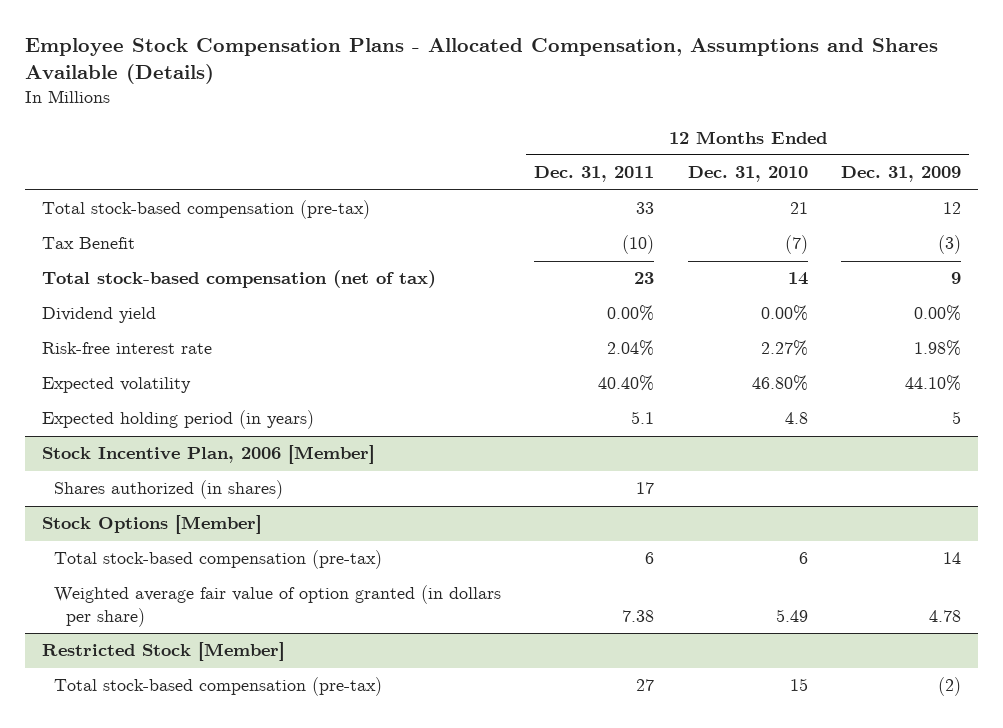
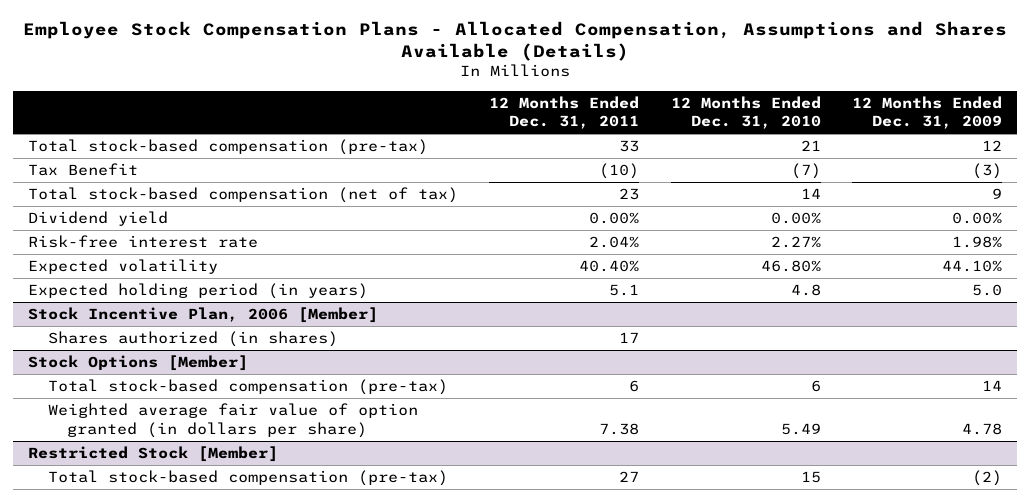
- Expected holding period (in years) | 5.1 | 4.8 | 5
+ Expected holding period (in years) | 5.1 | 4.8 | 5.0

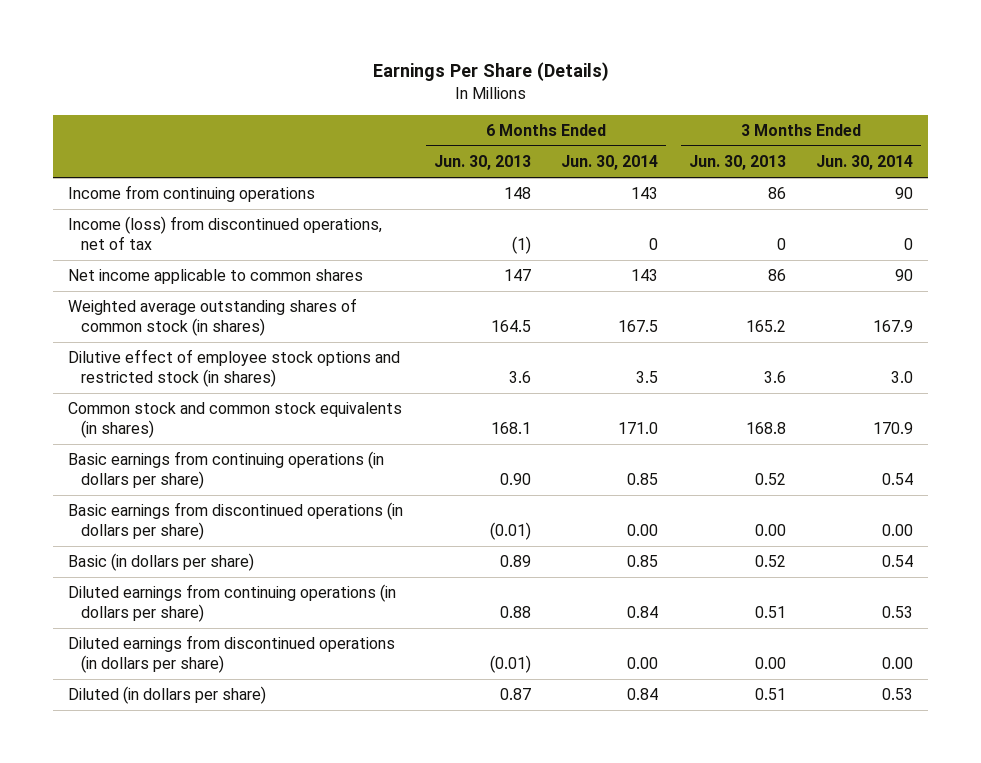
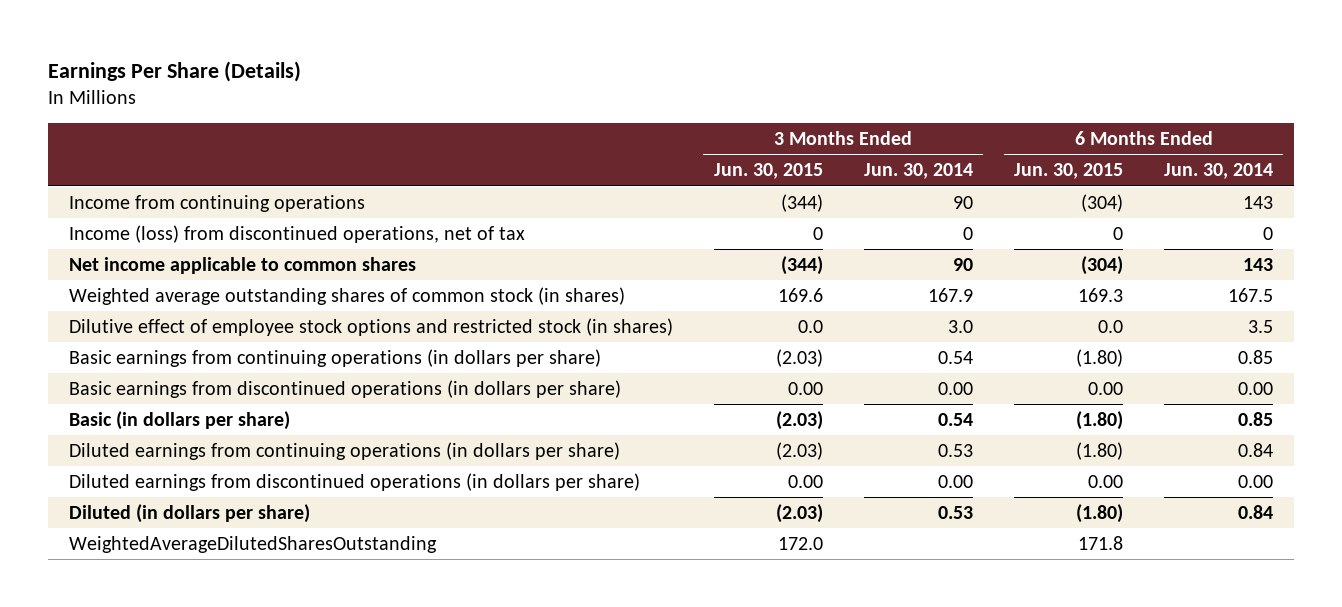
- | 6 Months Ended Jun. 30, 2013 | 6 Months Ended Jun. 30, 2014 | 3 Months Ended Jun. 30, 2013 | 3 Months Ended Jun. 30, 2014
+ | 3 Months Ended Jun. 30, 2015 | 3 Months Ended Jun. 30, 2014 | 6 Months Ended Jun. 30, 2015 | 6 Months Ended Jun. 30, 2014
- Common stock and common stock equivalents (in shares) | 168.1 | 171.0 | 168.8 | 170.9
+ WeightedAverageDilutedSharesOutstanding | 172.0 | | 171.8 |

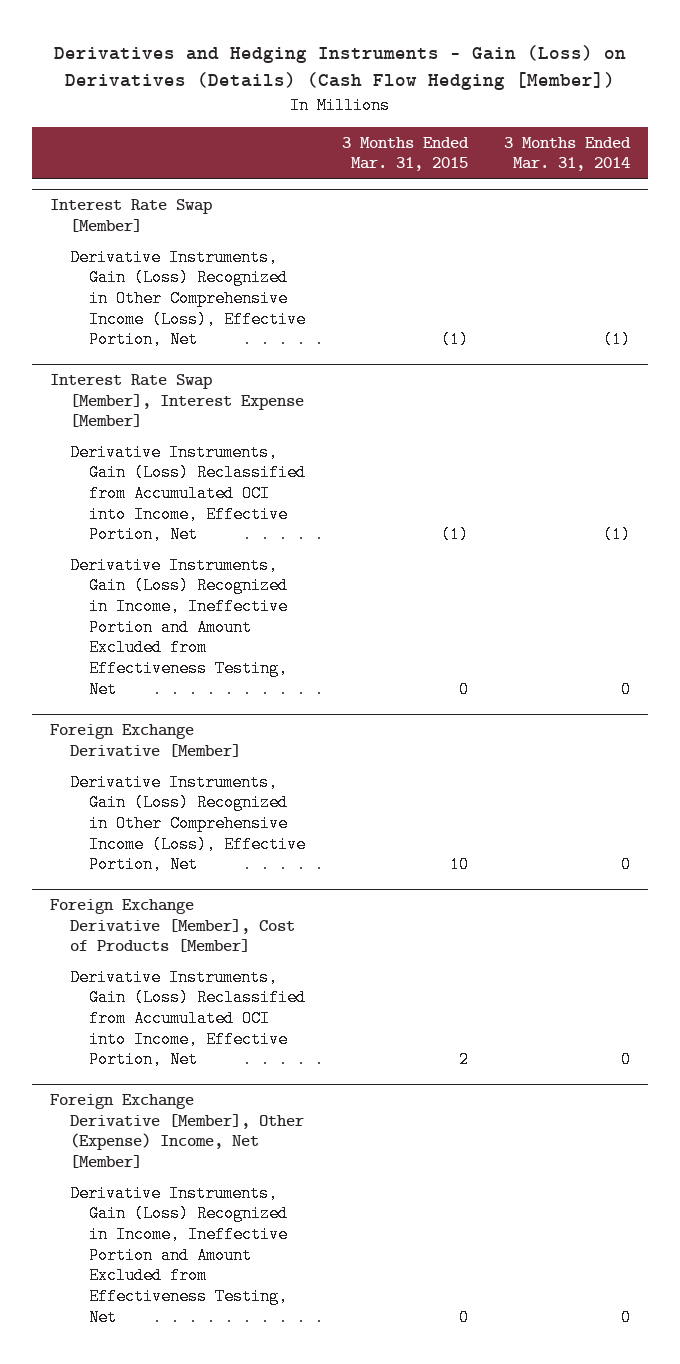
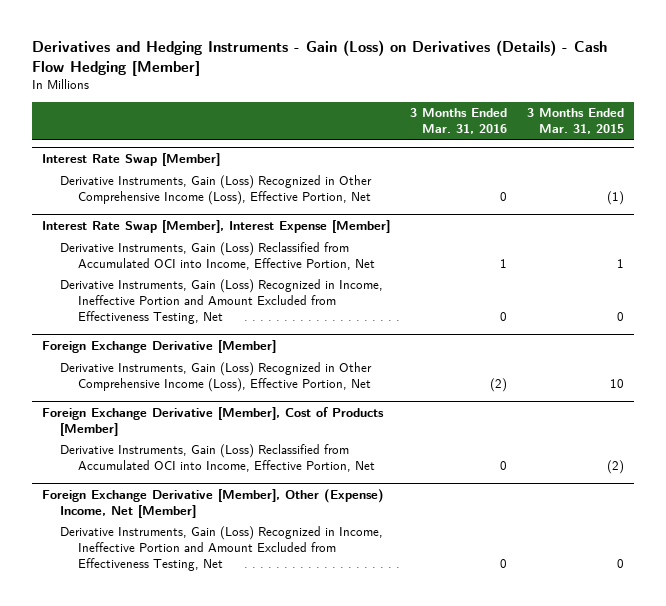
- Derivatives and Hedging Instruments - Gain (Loss) on Derivatives (Details) (Cash Flow Hedging [Member])
+ Derivatives and Hedging Instruments - Gain (Loss) on Derivatives (Details) - Cash Flow Hedging [Member]
- | 3 Months Ended Mar. 31, 2015 | 3 Months Ended Mar. 31, 2014
+ | 3 Months Ended Mar. 31, 2016 | 3 Months Ended Mar. 31, 2015
@ Interest Rate Swap [Member], Interest Expense [Member]
- Derivative Instruments, Gain (Loss) Reclassified from Accumulated OCI into Income, Effective Portion, Net | (1) | (1)
+ Derivative Instruments, Gain (Loss) Reclassified from Accumulated OCI into Income, Effective Portion, Net | 1 | 1
@ Foreign Exchange Derivative [Member], Cost of Products [Member]
- Derivative Instruments, Gain (Loss) Reclassified from Accumulated OCI into Income, Effective Portion, Net | 2 | 0
+ Derivative Instruments, Gain (Loss) Reclassified from Accumulated OCI into Income, Effective Portion, Net | 0 | (2)

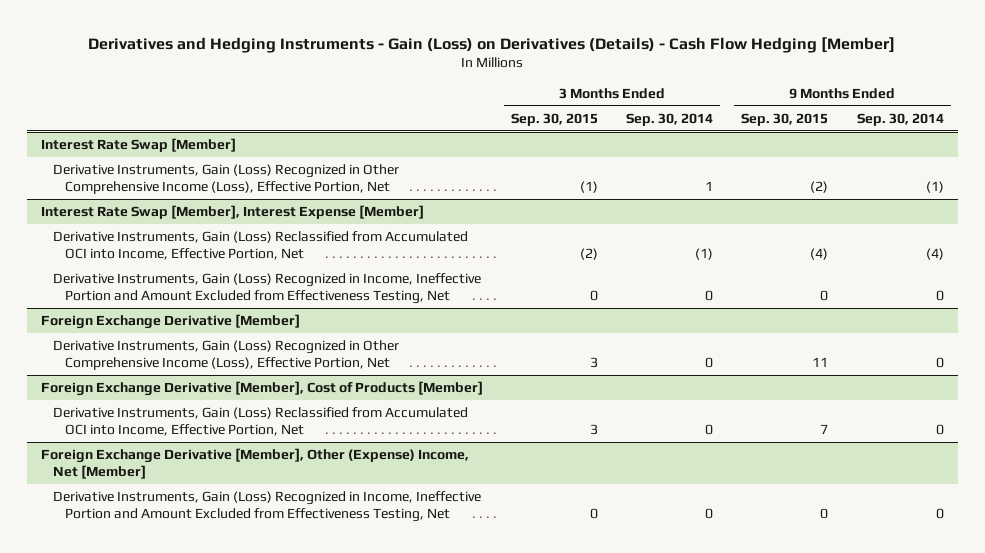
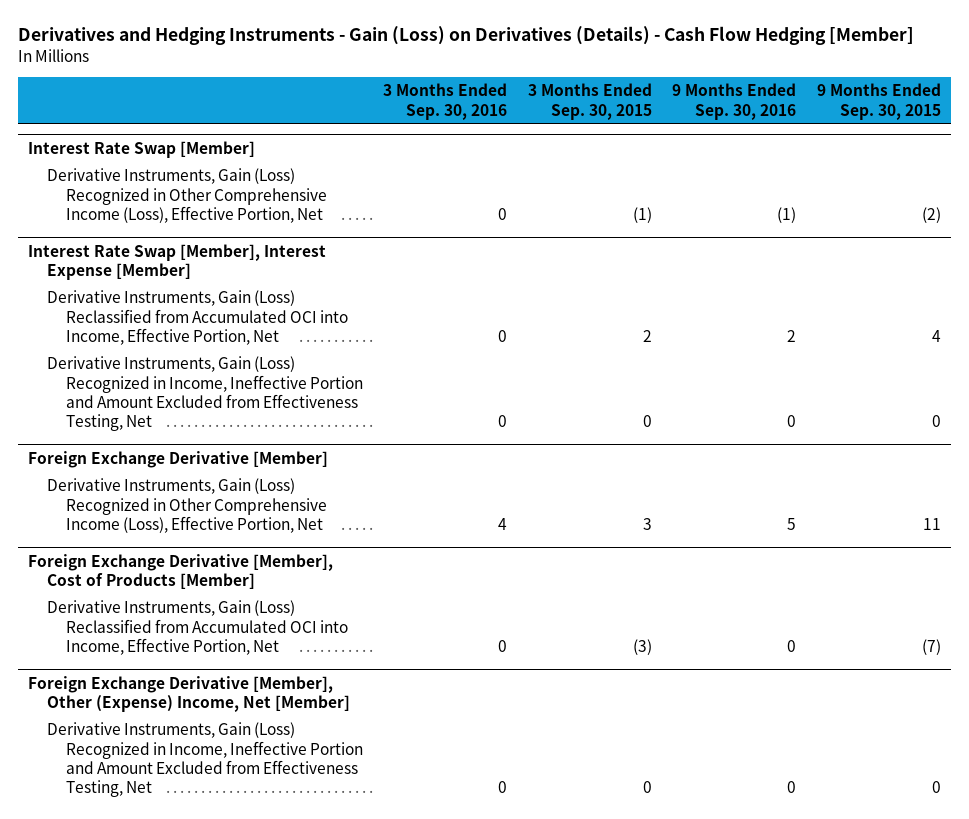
- | 3 Months Ended Sep. 30, 2015 | 3 Months Ended Sep. 30, 2014 | 9 Months Ended Sep. 30, 2015 | 9 Months Ended Sep. 30, 2014
+ | 3 Months Ended Sep. 30, 2016 | 3 Months Ended Sep. 30, 2015 | 9 Months Ended Sep. 30, 2016 | 9 Months Ended Sep. 30, 2015
@ Interest Rate Swap [Member], Interest Expense [Member]
- Derivative Instruments, Gain (Loss) Reclassified from Accumulated OCI into Income, Effective Portion, Net | (2) | (1) | (4) | (4)
+ Derivative Instruments, Gain (Loss) Reclassified from Accumulated OCI into Income, Effective Portion, Net | 0 | 2 | 2 | 4
@ Foreign Exchange Derivative [Member], Cost of Products [Member]
- Derivative Instruments, Gain (Loss) Reclassified from Accumulated OCI into Income, Effective Portion, Net | 3 | 0 | 7 | 0
+ Derivative Instruments, Gain (Loss) Reclassified from Accumulated OCI into Income, Effective Portion, Net | 0 | (3) | 0 | (7)

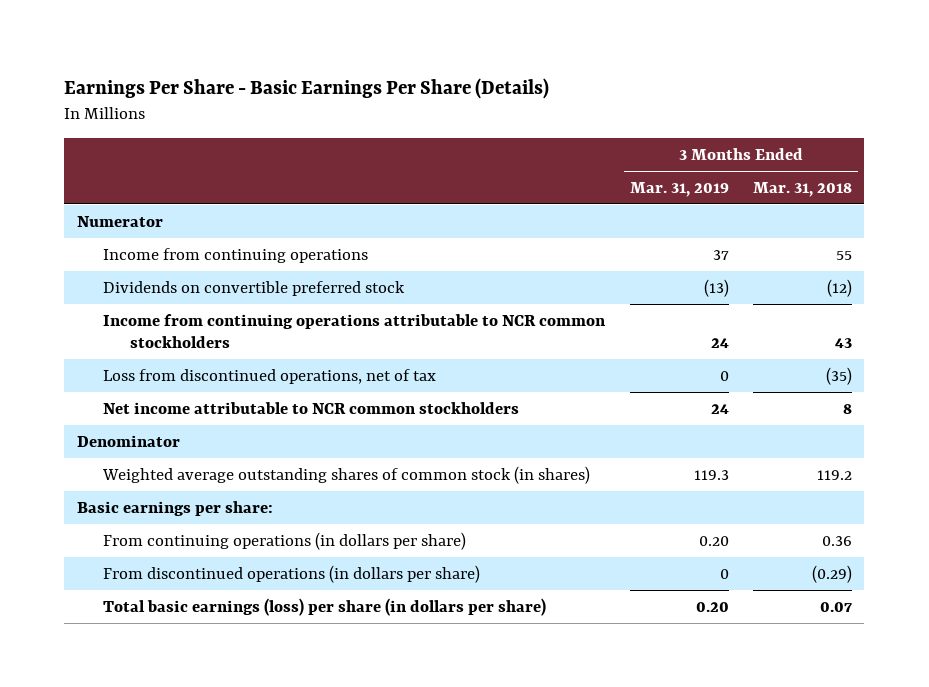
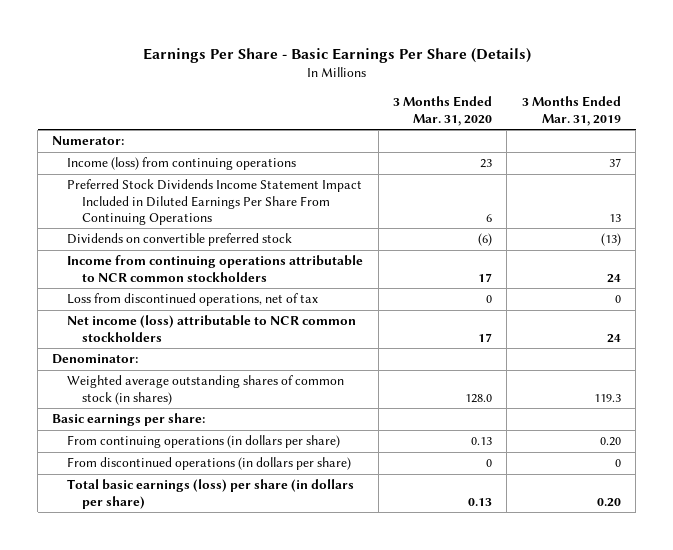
- | 3 Months Ended Mar. 31, 2019 | 3 Months Ended Mar. 31, 2018
+ | 3 Months Ended Mar. 31, 2020 | 3 Months Ended Mar. 31, 2019
- Numerator
- Income from continuing operations | 37 | 55
+ Numerator:
+ Income (loss) from continuing operations | 23 | 37
+ Preferred Stock Dividends Income Statement Impact Included in Diluted Earnings Per Share From Continuing Operations | 6 | 13
- Net income attributable to NCR common stockholders | 24 | 8
- Denominator
+ Net income (loss) attributable to NCR common stockholders | 17 | 24
+ Denominator:

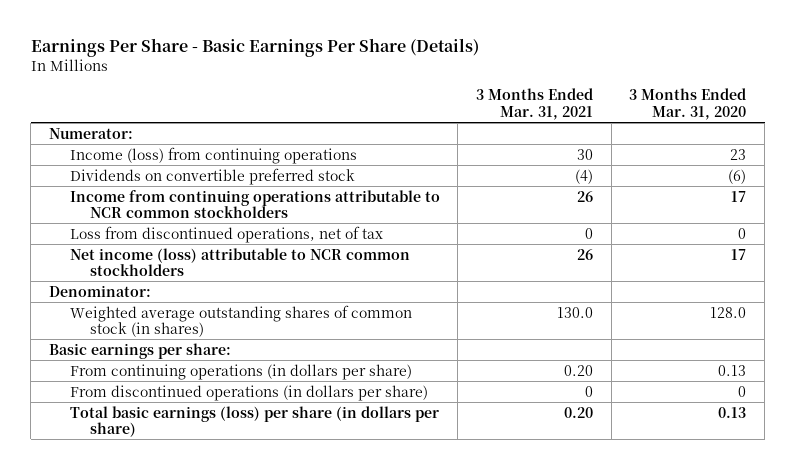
- | 3 Months Ended Mar. 31, 2020 | 3 Months Ended Mar. 31, 2019
+ | 3 Months Ended Mar. 31, 2021 | 3 Months Ended Mar. 31, 2020
- Preferred Stock Dividends Income Statement Impact Included in Diluted Earnings Per Share From Continuing Operations | 6 | 13

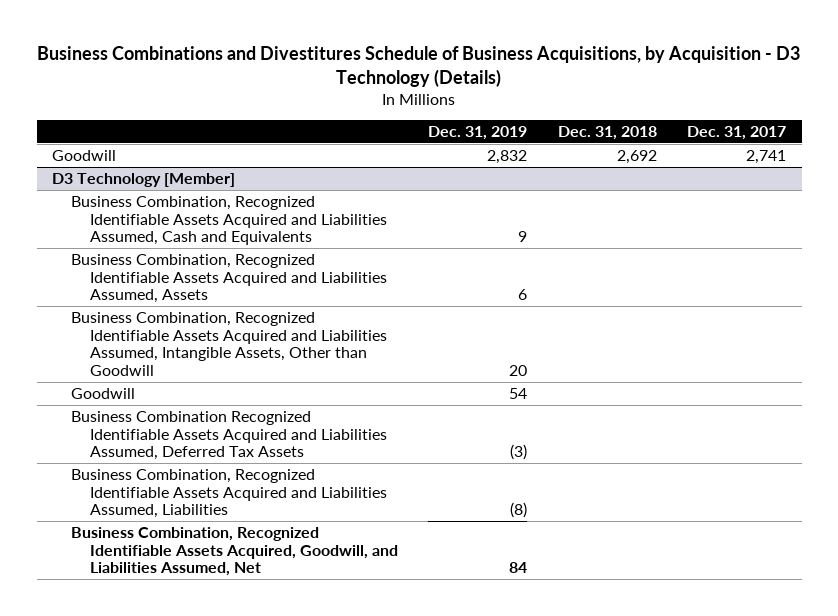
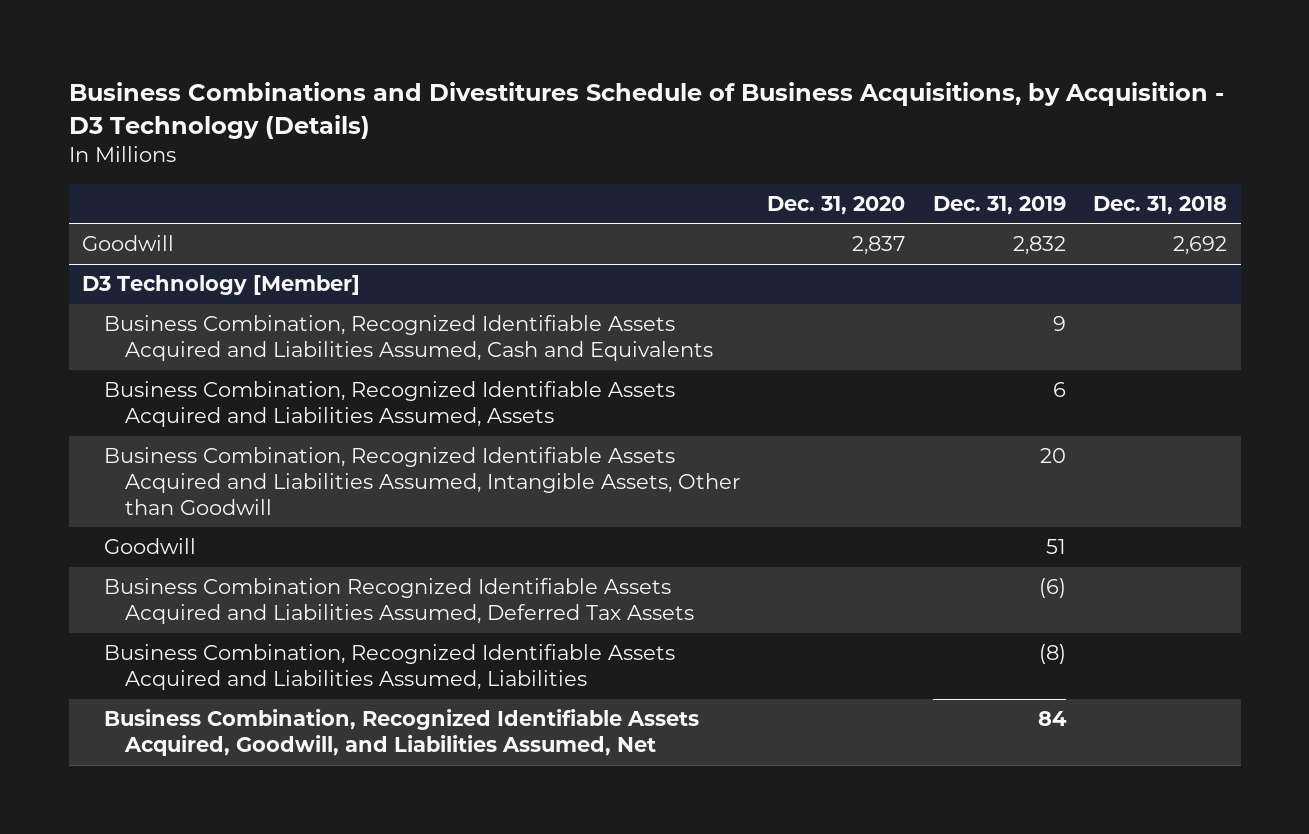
- | Dec. 31, 2019 | Dec. 31, 2018 | Dec. 31, 2017
+ | Dec. 31, 2020 | Dec. 31, 2019 | Dec. 31, 2018
@ D3 Technology [Member]
- Goodwill | 54 | |
- Business Combination Recognized Identifiable Assets Acquired and Liabilities Assumed, Deferred Tax Assets | (3) | |
+ Goodwill | | 51 |
+ Business Combination Recognized Identifiable Assets Acquired and Liabilities Assumed, Deferred Tax Assets | | (6) |

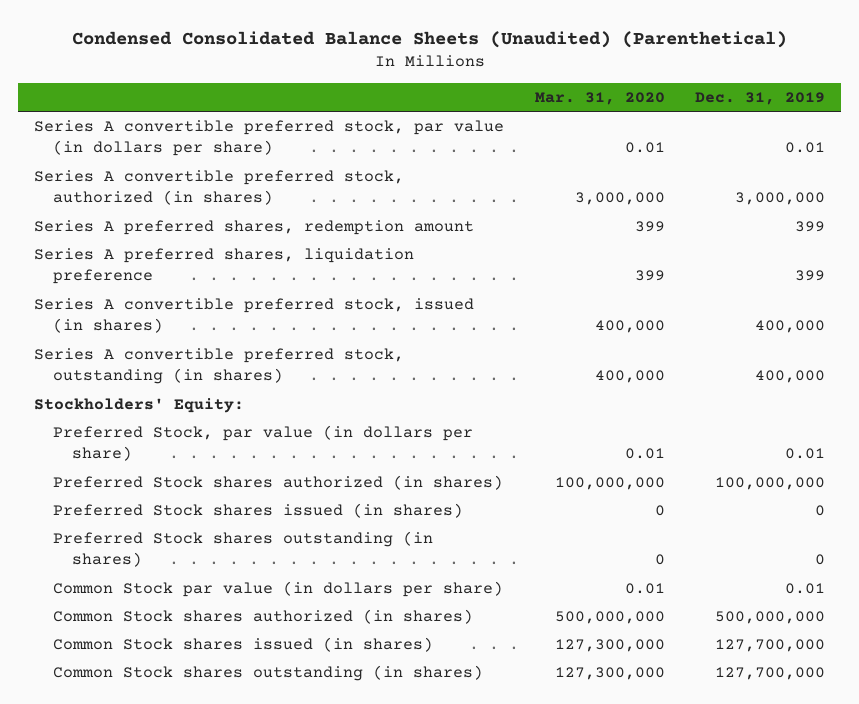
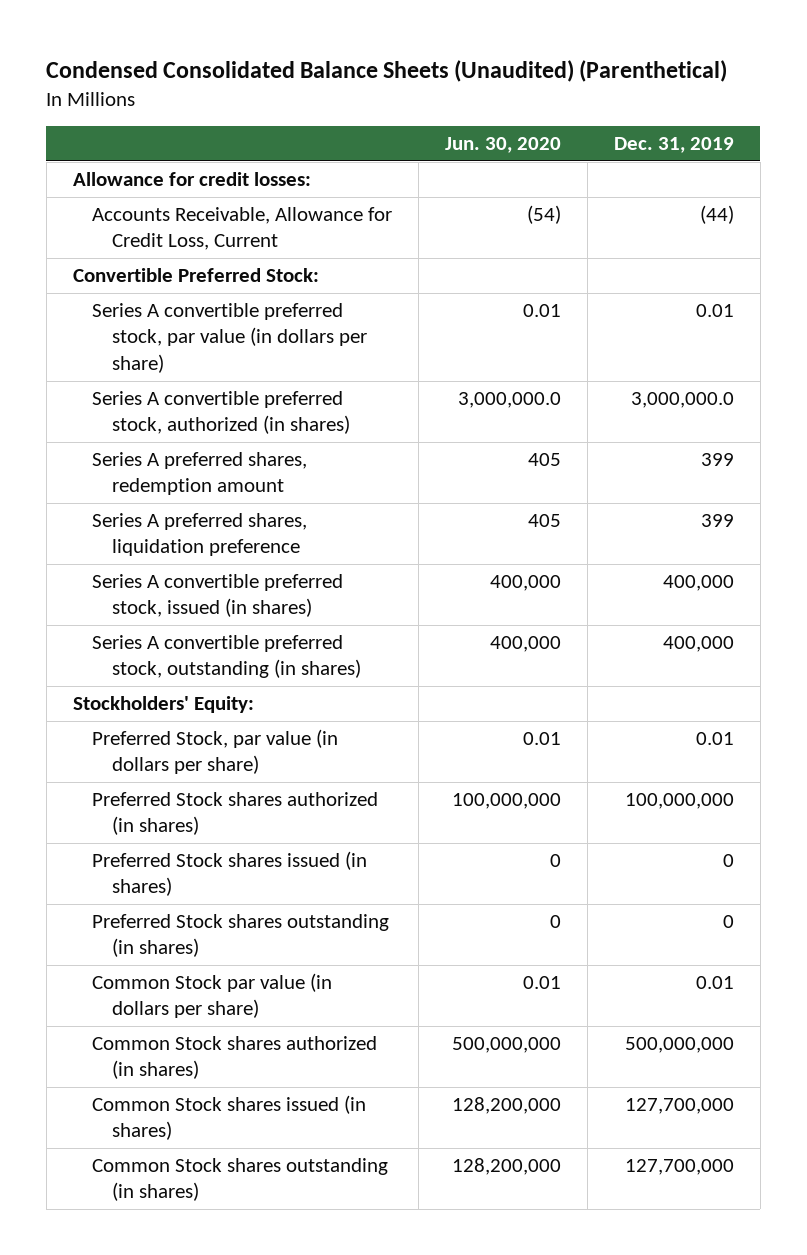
- | Mar. 31, 2020 | Dec. 31, 2019
+ | Jun. 30, 2020 | Dec. 31, 2019
+ Allowance for credit losses:
+ Accounts Receivable, Allowance for Credit Loss, Current | (54) | (44)
+ Convertible Preferred Stock:
- Series A convertible preferred stock, authorized (in shares) | 3,000,000 | 3,000,000
+ Series A convertible preferred stock, authorized (in shares) | 3,000,000.0 | 3,000,000.0

